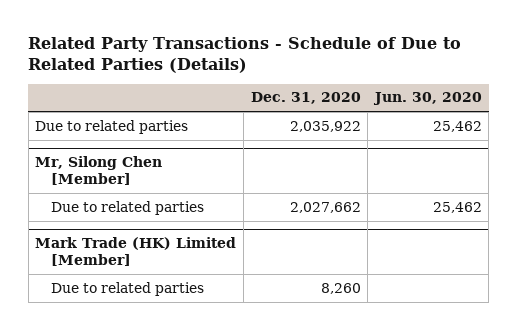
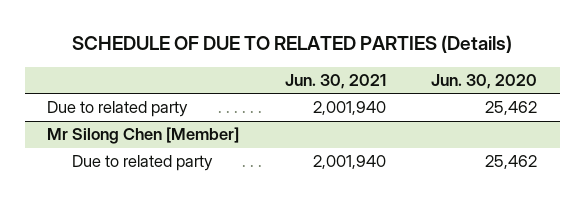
- Related Party Transactions - Schedule of Due to Related Parties (Details)
+ SCHEDULE OF DUE TO RELATED PARTIES (Details)
- | Dec. 31, 2020 | Jun. 30, 2020
+ | Jun. 30, 2021 | Jun. 30, 2020
- Due to related parties | 2,035,922 | 25,462
- Mr, Silong Chen [Member]
- Due to related parties | 2,027,662 | 25,462
- Mark Trade (HK) Limited [Member]
- Due to related parties | 8,260 |
+ Due to related party | 2,001,940 | 25,462
+ Mr Silong Chen [Member]
+ Due to related party | 2,001,940 | 25,462

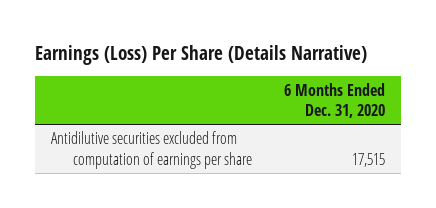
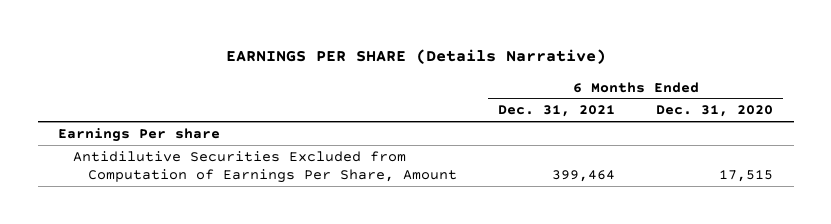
- Earnings (Loss) Per Share (Details Narrative)
+ EARNINGS PER SHARE (Details Narrative)
- | 6 Months Ended Dec. 31, 2020
+ | 6 Months Ended Dec. 31, 2021 | 6 Months Ended Dec. 31, 2020
- Antidilutive securities excluded from computation of earnings per share | 17,515
+ Earnings Per share
+ Antidilutive Securities Excluded from Computation of Earnings Per Share, Amount | 399,464 | 17,515

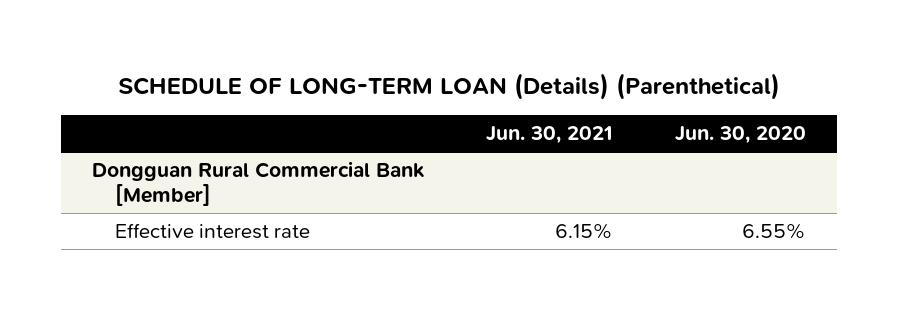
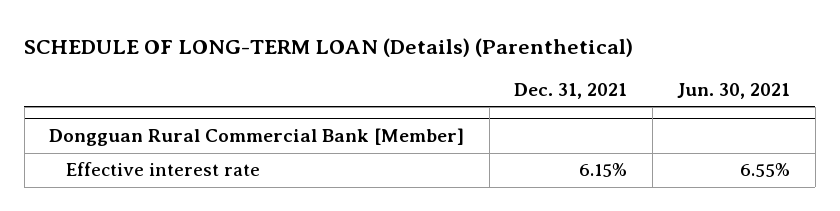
- | Jun. 30, 2021 | Jun. 30, 2020
+ | Dec. 31, 2021 | Jun. 30, 2021
@ Dongguan Rural Commercial Bank [Member]
- Effective interest rate | 6.15% | 6.55%
+ Effective interest rate | 6.15% | 6.55%

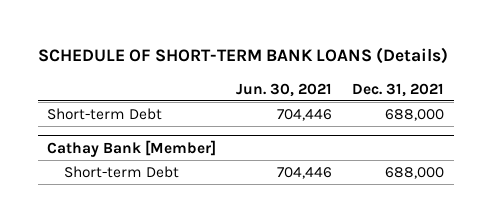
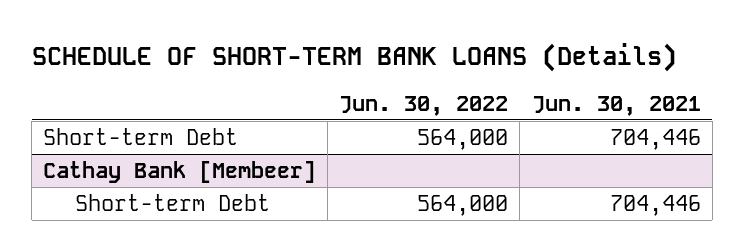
- | Jun. 30, 2021 | Dec. 31, 2021
+ | Jun. 30, 2022 | Jun. 30, 2021
- Cathay Bank [Member]
+ Cathay Bank [Membeer]

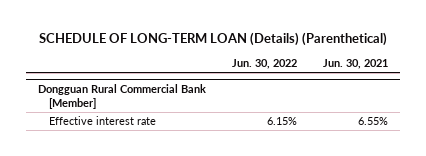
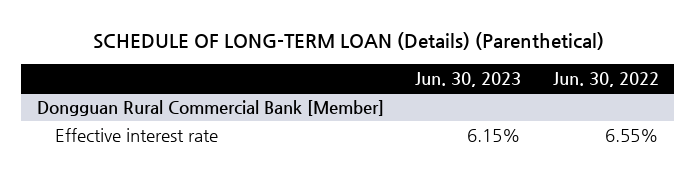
- | Jun. 30, 2022 | Jun. 30, 2021
+ | Jun. 30, 2023 | Jun. 30, 2022
@ Dongguan Rural Commercial Bank [Member]
- Effective interest rate | 6.15% | 6.55%
+ Effective interest rate | 6.15% | 6.55%

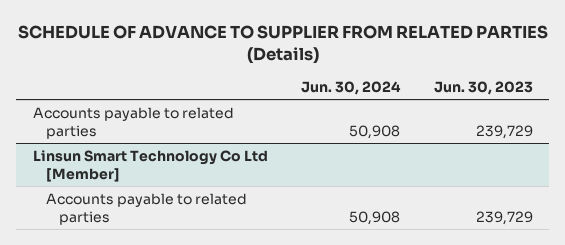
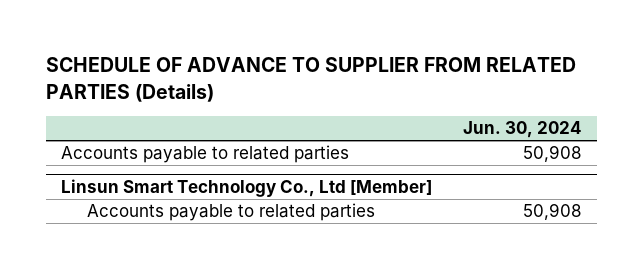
- | Jun. 30, 2024 | Jun. 30, 2023
+ | Jun. 30, 2024
- Linsun Smart Technology Co Ltd [Member]
+ Linsun Smart Technology Co., Ltd [Member]

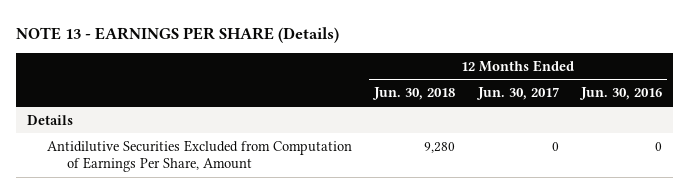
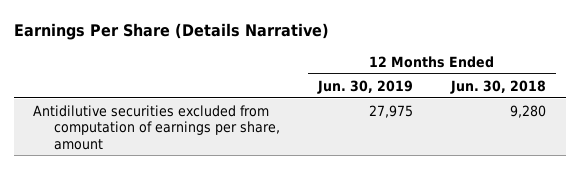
- NOTE 13 - EARNINGS PER SHARE (Details)
+ Earnings Per Share (Details Narrative)
- | 12 Months Ended Jun. 30, 2018 | 12 Months Ended Jun. 30, 2017 | 12 Months Ended Jun. 30, 2016
+ | 12 Months Ended Jun. 30, 2019 | 12 Months Ended Jun. 30, 2018
- Details
- Antidilutive Securities Excluded from Computation of Earnings Per Share, Amount | 9,280 | 0 | 0
+ Antidilutive securities excluded from computation of earnings per share, amount | 27,975 | 9,280

